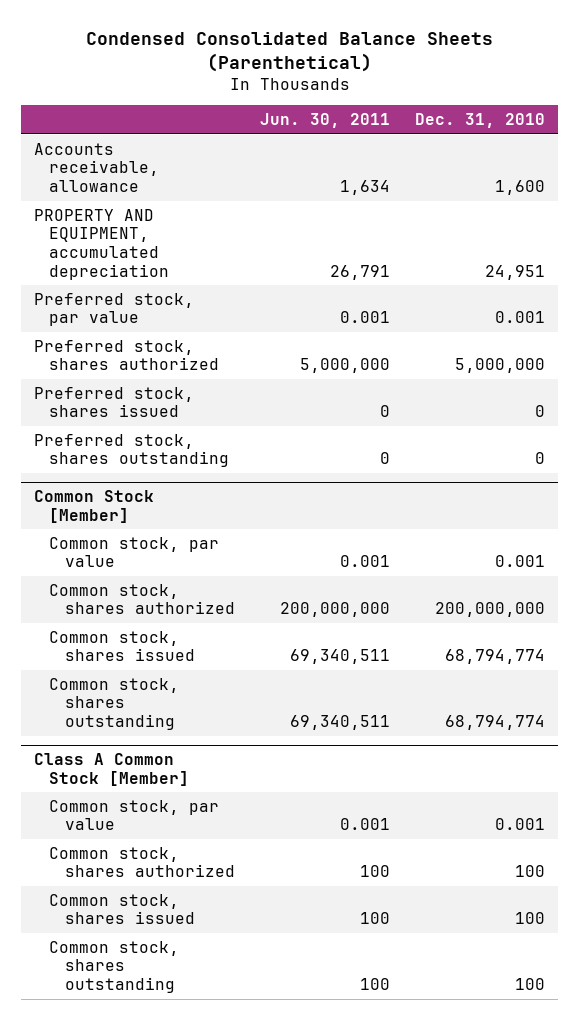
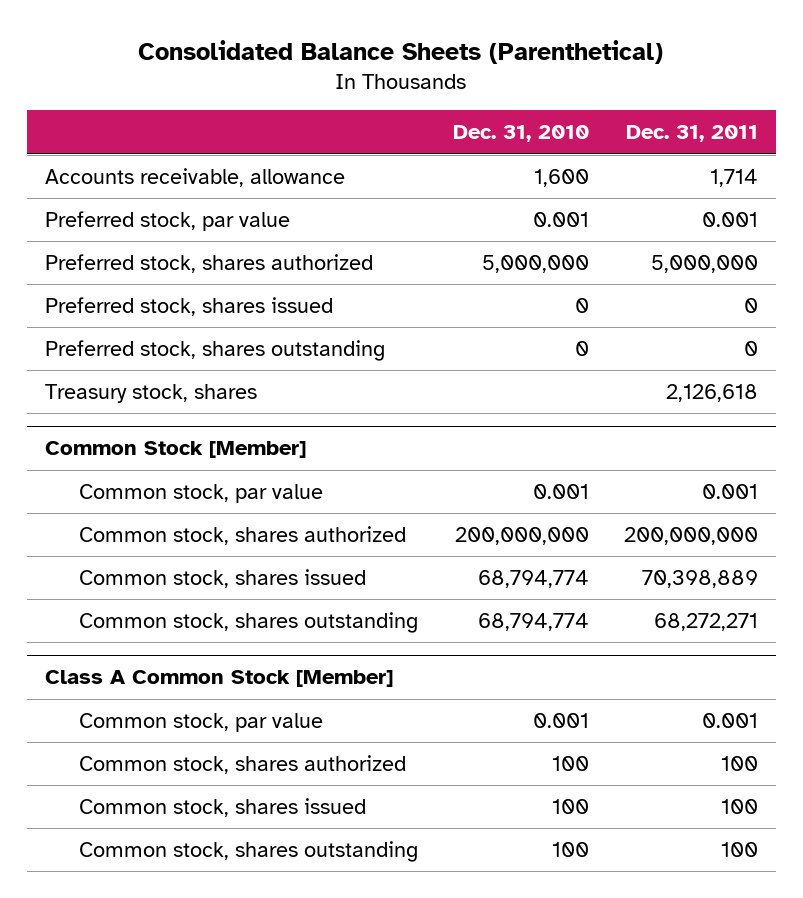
- Condensed Consolidated Balance Sheets (Parenthetical)
+ Consolidated Balance Sheets (Parenthetical)
- | Jun. 30, 2011 | Dec. 31, 2010
+ | Dec. 31, 2010 | Dec. 31, 2011
- PROPERTY AND EQUIPMENT, accumulated depreciation | 26,791 | 24,951
+ Treasury stock, shares | | 2,126,618

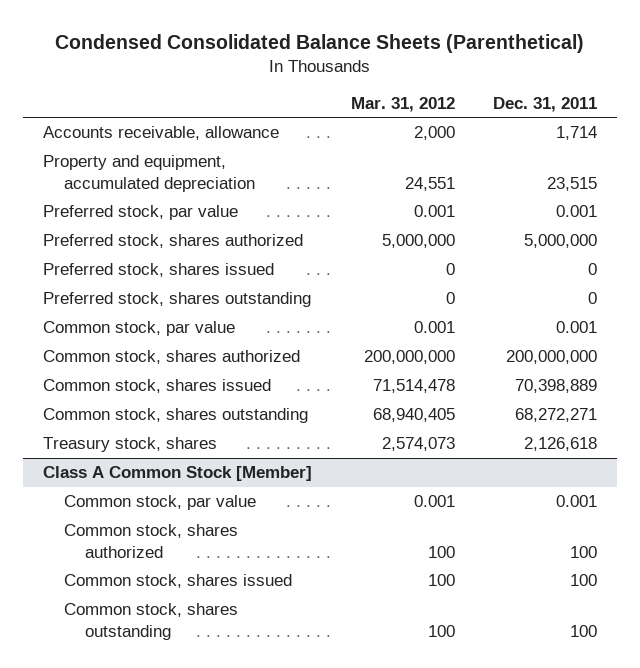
- Consolidated Balance Sheets (Parenthetical)
+ Condensed Consolidated Balance Sheets (Parenthetical)
- | Dec. 31, 2010 | Dec. 31, 2011
+ | Mar. 31, 2012 | Dec. 31, 2011
+ Property and equipment, accumulated depreciation | 24,551 | 23,515
- Common Stock [Member]
moved down: Treasury stock, shares | 2,574,073 | 2,126,618

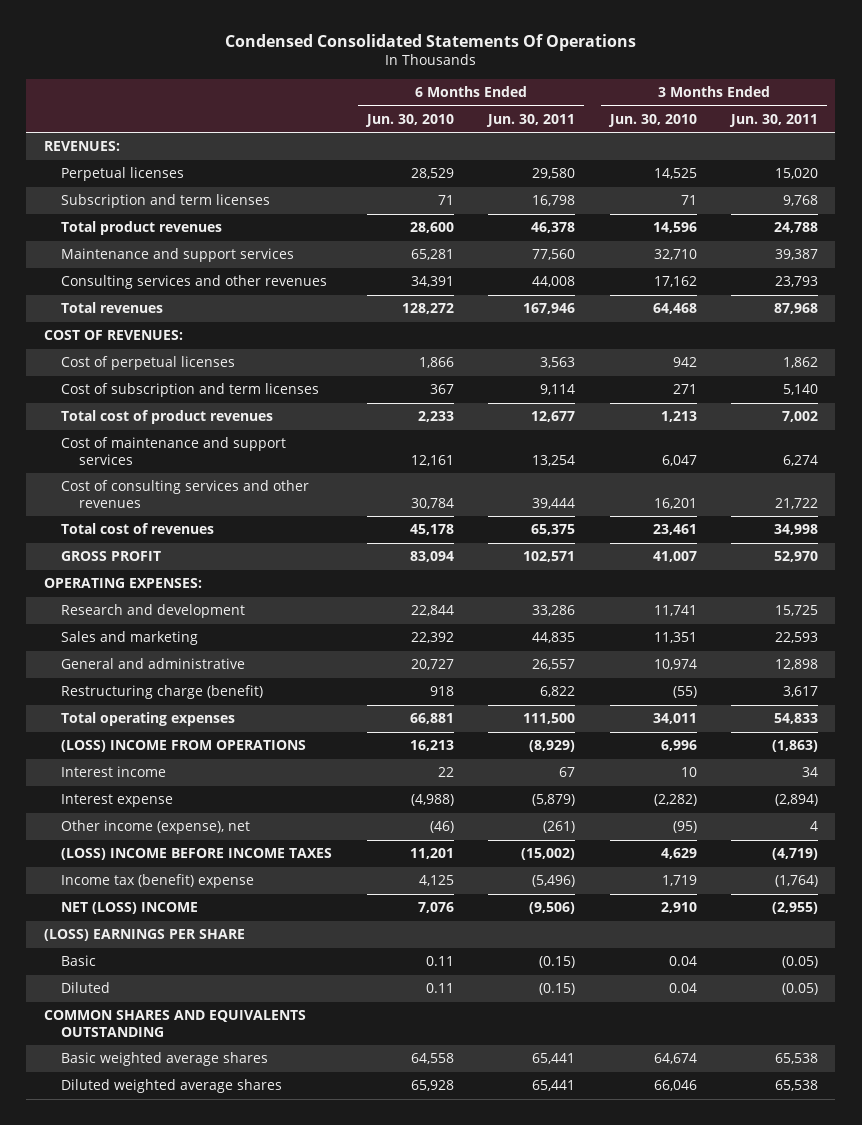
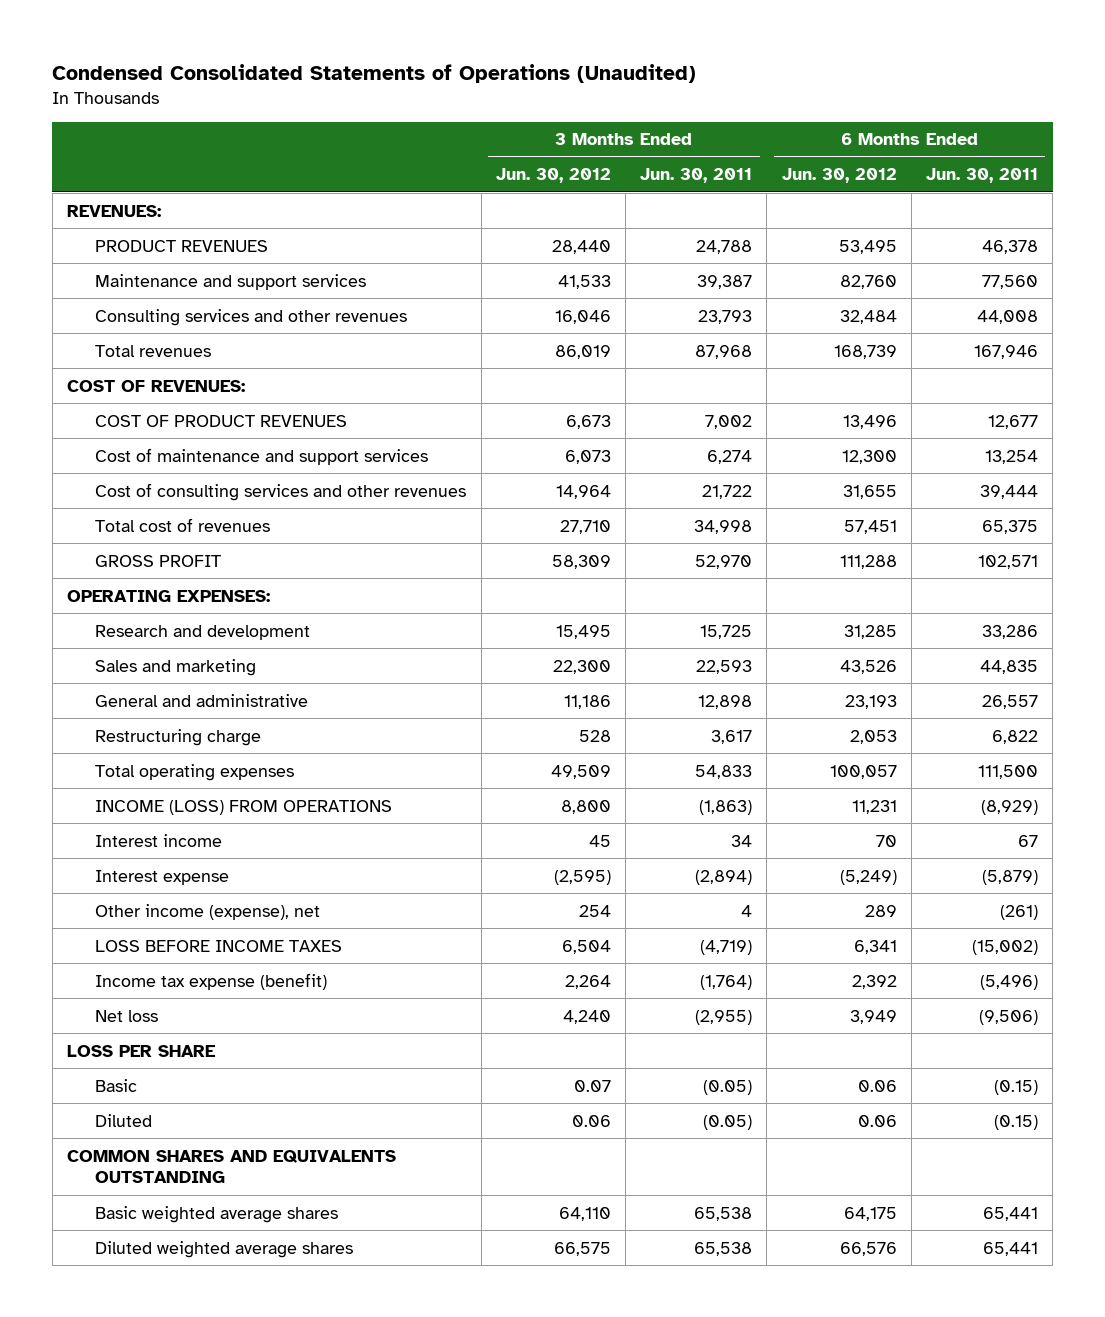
- Condensed Consolidated Statements Of Operations
+ Condensed Consolidated Statements of Operations (Unaudited)
- | 6 Months Ended Jun. 30, 2010 | 6 Months Ended Jun. 30, 2011 | 3 Months Ended Jun. 30, 2010 | 3 Months Ended Jun. 30, 2011
+ | 3 Months Ended Jun. 30, 2012 | 3 Months Ended Jun. 30, 2011 | 6 Months Ended Jun. 30, 2012 | 6 Months Ended Jun. 30, 2011
- Perpetual licenses | 28,529 | 29,580 | 14,525 | 15,020
- Subscription and term licenses | 71 | 16,798 | 71 | 9,768
- Total product revenues | 28,600 | 46,378 | 14,596 | 24,788
+ PRODUCT REVENUES | 28,440 | 24,788 | 53,495 | 46,378
- Cost of perpetual licenses | 1,866 | 3,563 | 942 | 1,862
- Cost of subscription and term licenses | 367 | 9,114 | 271 | 5,140
- Total cost of product revenues | 2,233 | 12,677 | 1,213 | 7,002
+ COST OF PRODUCT REVENUES | 6,673 | 7,002 | 13,496 | 12,677
- Restructuring charge (benefit) | 918 | 6,822 | (55) | 3,617
+ Restructuring charge | 528 | 3,617 | 2,053 | 6,822
- (LOSS) INCOME FROM OPERATIONS | 16,213 | (8,929) | 6,996 | (1,863)
+ INCOME (LOSS) FROM OPERATIONS | 8,800 | (1,863) | 11,231 | (8,929)
- (LOSS) INCOME BEFORE INCOME TAXES | 11,201 | (15,002) | 4,629 | (4,719)
- Income tax (benefit) expense | 4,125 | (5,496) | 1,719 | (1,764)
- NET (LOSS) INCOME | 7,076 | (9,506) | 2,910 | (2,955)
- (LOSS) EARNINGS PER SHARE
+ LOSS BEFORE INCOME TAXES | 6,504 | (4,719) | 6,341 | (15,002)
+ Income tax expense (benefit) | 2,264 | (1,764) | 2,392 | (5,496)
+ Net loss | 4,240 | (2,955) | 3,949 | (9,506)
+ LOSS PER SHARE

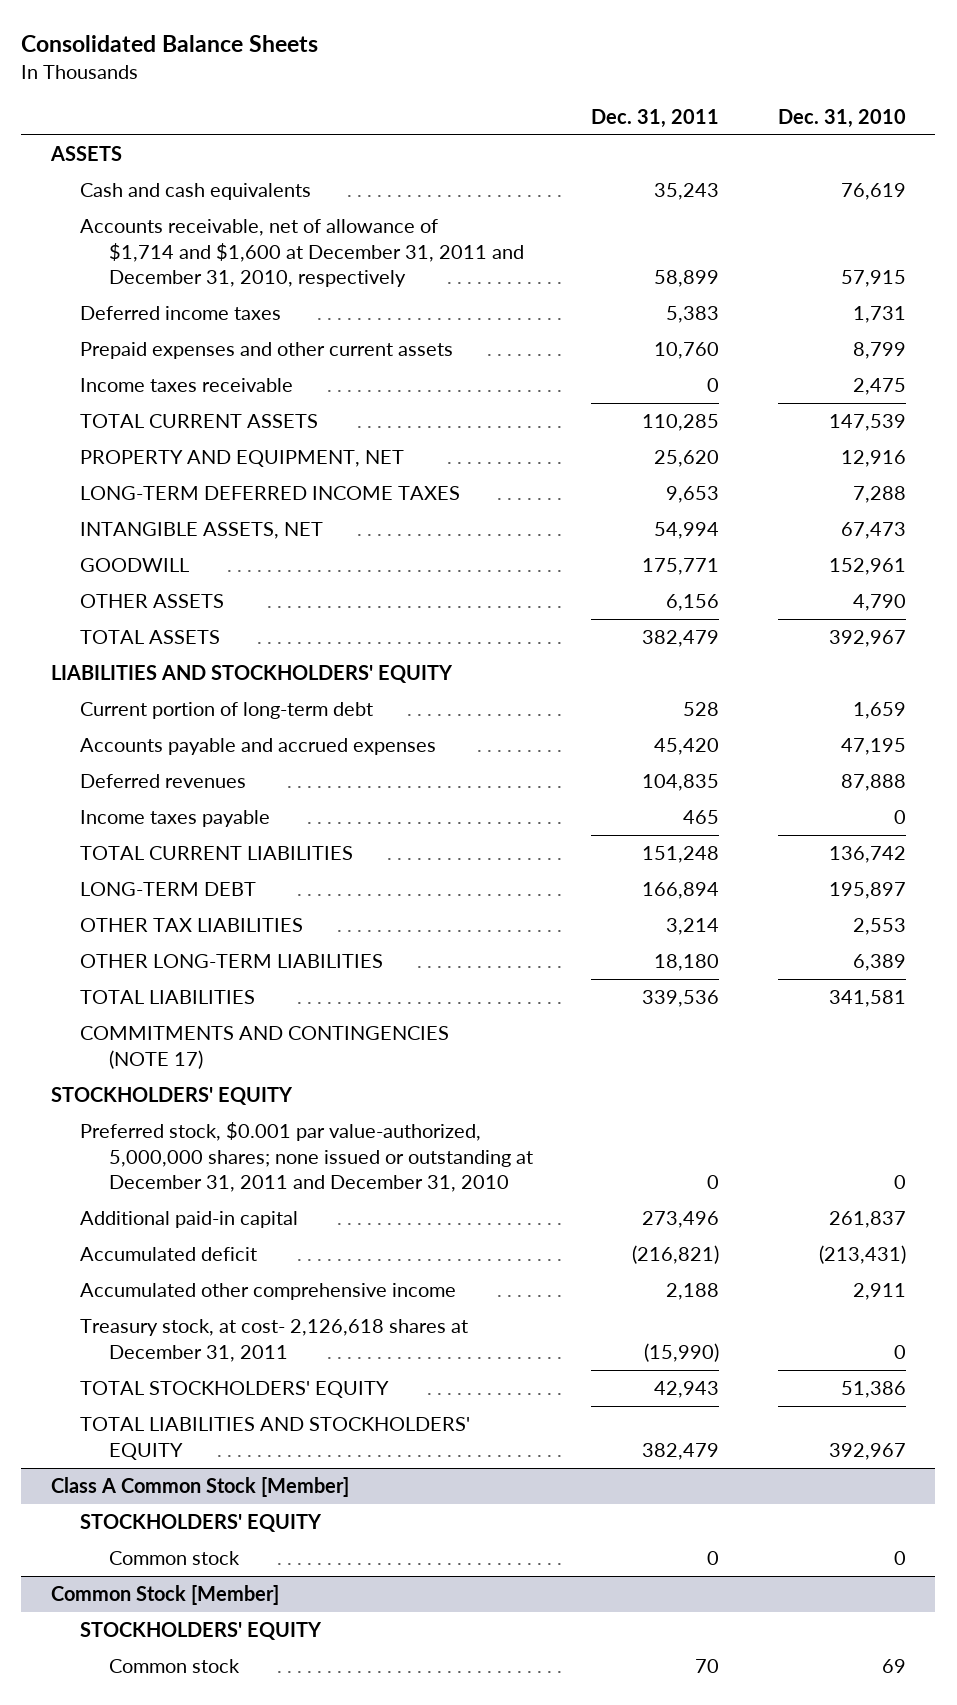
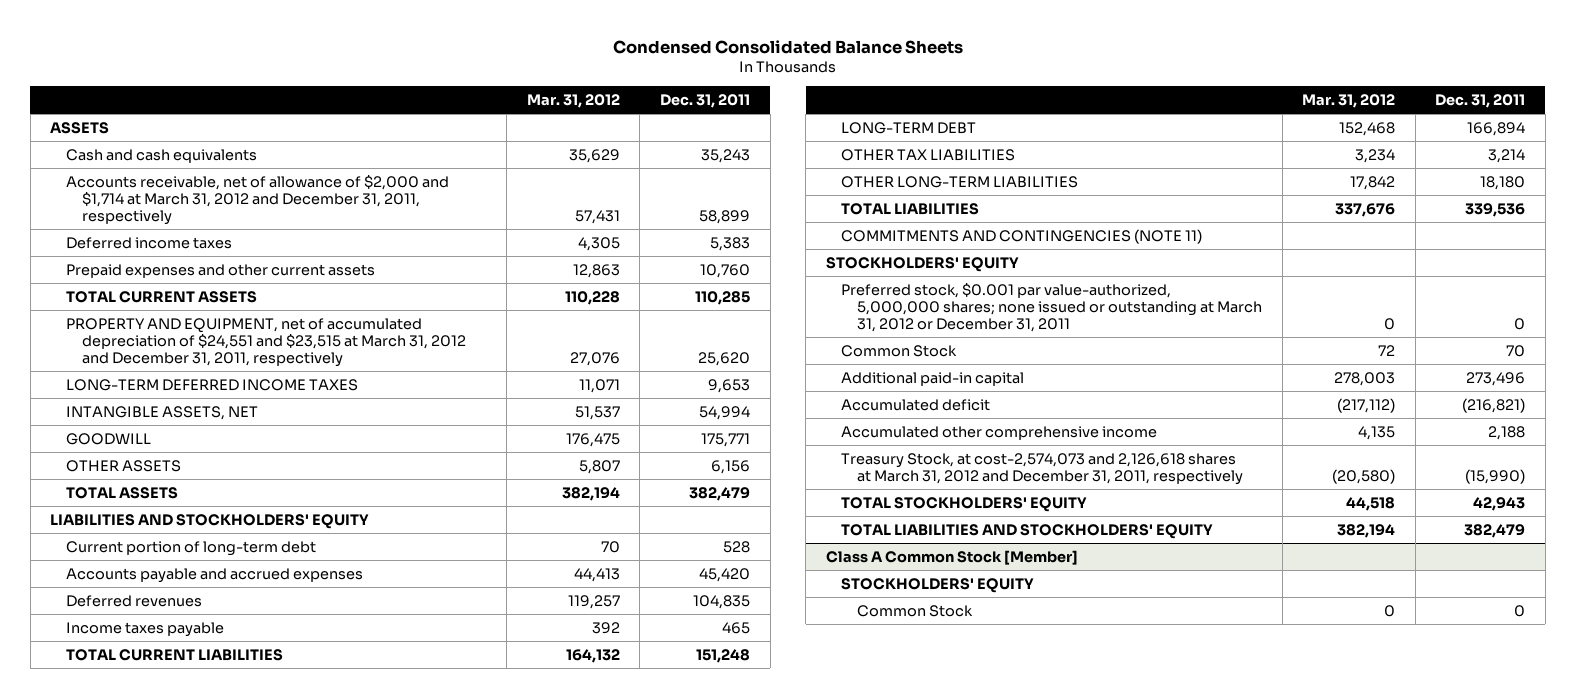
- Consolidated Balance Sheets
+ Condensed Consolidated Balance Sheets
- | Dec. 31, 2011 | Dec. 31, 2010
+ | Mar. 31, 2012 | Dec. 31, 2011
- Accounts receivable, net of allowance of $1,714 and $1,600 at December 31, 2011 and December 31, 2010, respectively | 58,899 | 57,915
+ Accounts receivable, net of allowance of $2,000 and $1,714 at March 31, 2012 and December 31, 2011, respectively | 57,431 | 58,899
- Income taxes receivable | 0 | 2,475
- PROPERTY AND EQUIPMENT, NET | 25,620 | 12,916
+ PROPERTY AND EQUIPMENT, net of accumulated depreciation of $24,551 and $23,515 at March 31, 2012 and December 31, 2011, respectively | 27,076 | 25,620
- COMMITMENTS AND CONTINGENCIES (NOTE 17)
+ COMMITMENTS AND CONTINGENCIES (NOTE 11)
- Preferred stock, $0.001 par value-authorized, 5,000,000 shares; none issued or outstanding at December 31, 2011 and December 31, 2010 | 0 | 0
+ Preferred stock, $0.001 par value-authorized, 5,000,000 shares; none issued or outstanding at March 31, 2012 or December 31, 2011 | 0 | 0
+ Common Stock | 72 | 70
- Treasury stock, at cost- 2,126,618 shares at December 31, 2011 | (15,990) | 0
+ Treasury Stock, at cost-2,574,073 and 2,126,618 shares at March 31, 2012 and December 31, 2011, respectively | (20,580) | (15,990)
@ Class A Common Stock [Member]
- Common stock | 0 | 0
- Common Stock [Member]
- STOCKHOLDERS' EQUITY
- Common stock | 70 | 69
@ Class A Common Stock [Member]
+ Common Stock | 0 | 0

